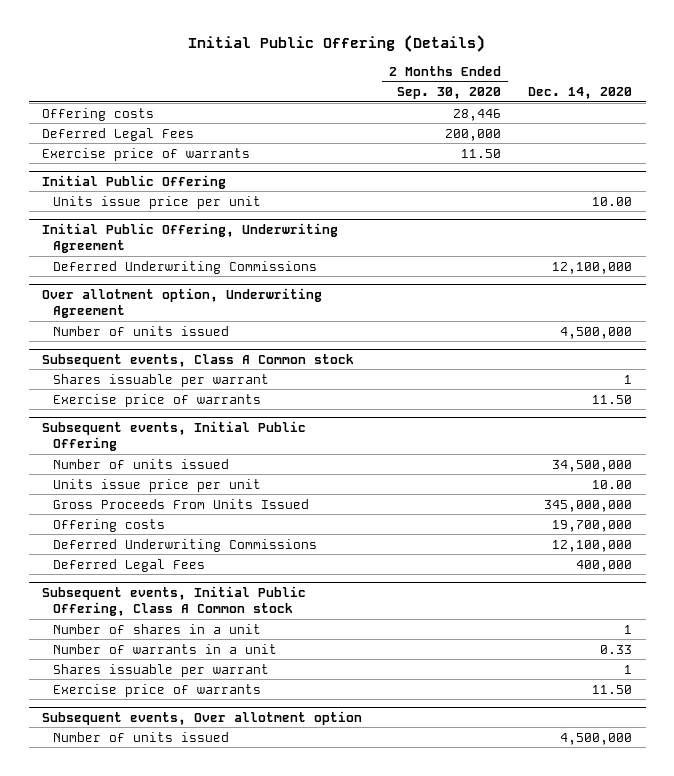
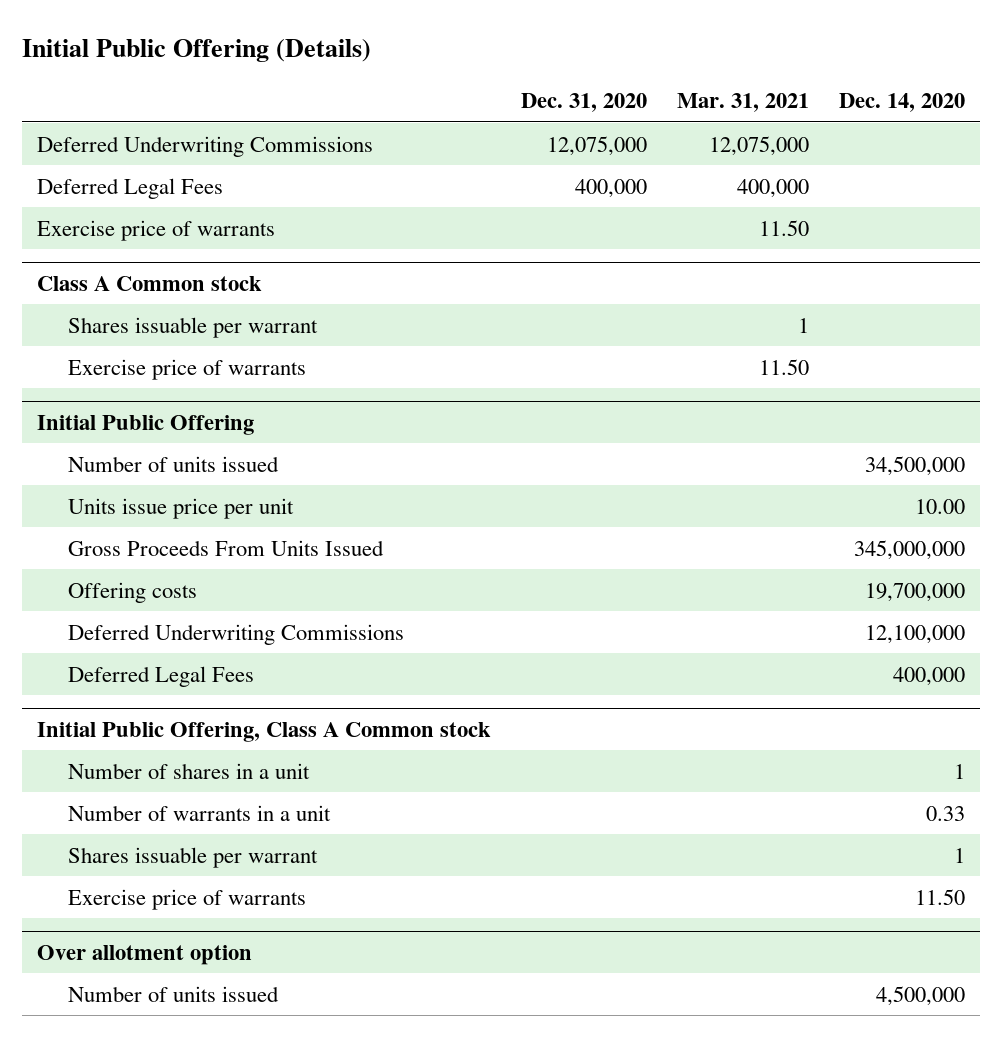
- | 2 Months Ended Sep. 30, 2020 | Dec. 14, 2020
+ | Dec. 31, 2020 | Mar. 31, 2021 | Dec. 14, 2020
- Offering costs | 28,446 |
+ Deferred Underwriting Commissions | 12,075,000 | 12,075,000 |
+ Class A Common stock
+ Shares issuable per warrant | | 1 |
+ Exercise price of warrants | | 11.50 |
@ Initial Public Offering
- Units issue price per unit | | 10.00
- Initial Public Offering, Underwriting Agreement
- Deferred Underwriting Commissions | | 12,100,000
- Over allotment option, Underwriting Agreement
- Number of units issued | | 4,500,000
- Subsequent events, Class A Common stock
- Shares issuable per warrant | | 1
- Exercise price of warrants | | 11.50
- Subsequent events, Initial Public Offering
- Subsequent events, Initial Public Offering, Class A Common stock
+ Initial Public Offering, Class A Common stock
- Subsequent events, Over allotment option
+ Over allotment option

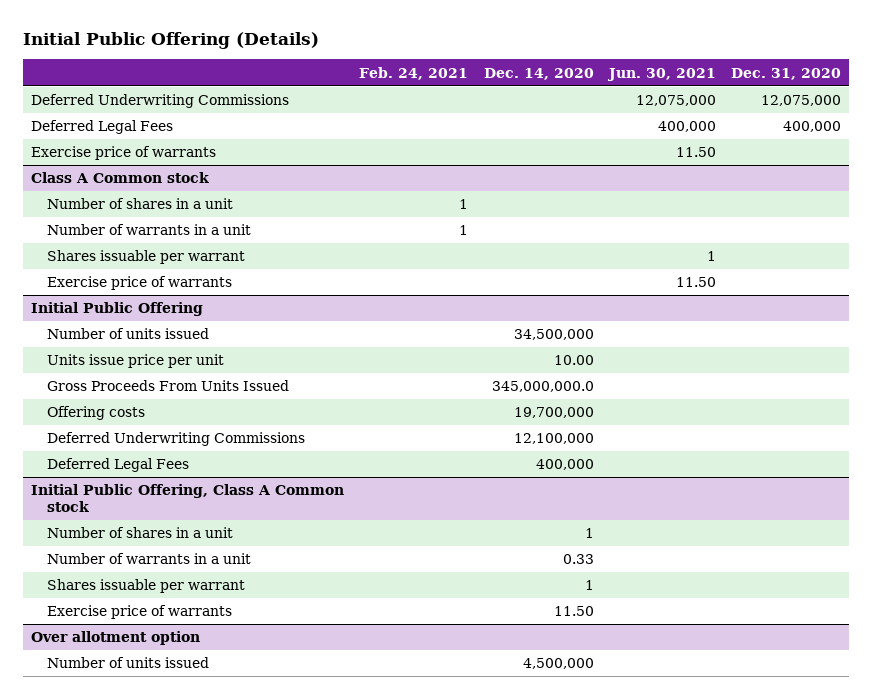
- | Dec. 31, 2020 | Mar. 31, 2021 | Dec. 14, 2020
+ | Feb. 24, 2021 | Dec. 14, 2020 | Jun. 30, 2021 | Dec. 31, 2020
@ Class A Common stock
+ Number of shares in a unit | 1 | | |
+ Number of warrants in a unit | 1 | | |
@ Initial Public Offering
- Gross Proceeds From Units Issued | | | 345,000,000
+ Gross Proceeds From Units Issued | | 345,000,000.0 | |

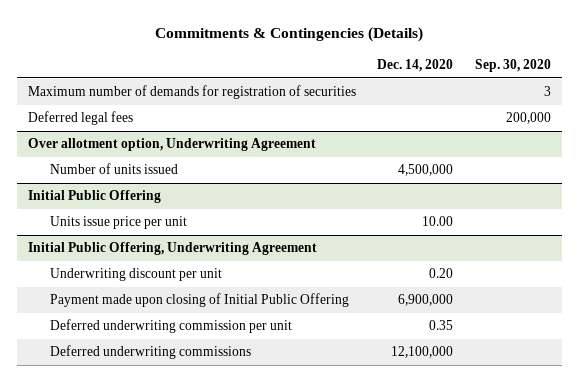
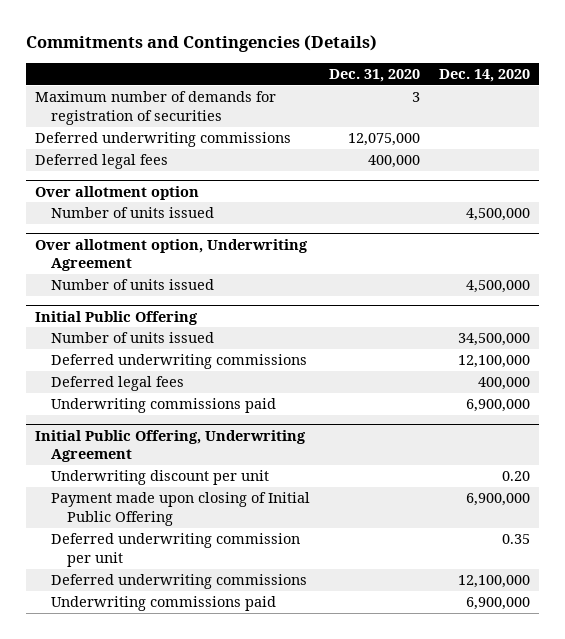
- Commitments & Contingencies (Details)
+ Commitments and Contingencies (Details)
- | Dec. 14, 2020 | Sep. 30, 2020
+ | Dec. 31, 2020 | Dec. 14, 2020
+ Deferred underwriting commissions | 12,075,000 |
+ Over allotment option
+ Number of units issued | | 4,500,000
@ Initial Public Offering
- Units issue price per unit | 10.00 |
+ Number of units issued | | 34,500,000
+ Deferred underwriting commissions | | 12,100,000
+ Deferred legal fees | | 400,000
+ Underwriting commissions paid | | 6,900,000
@ Initial Public Offering, Underwriting Agreement
+ Underwriting commissions paid | | 6,900,000

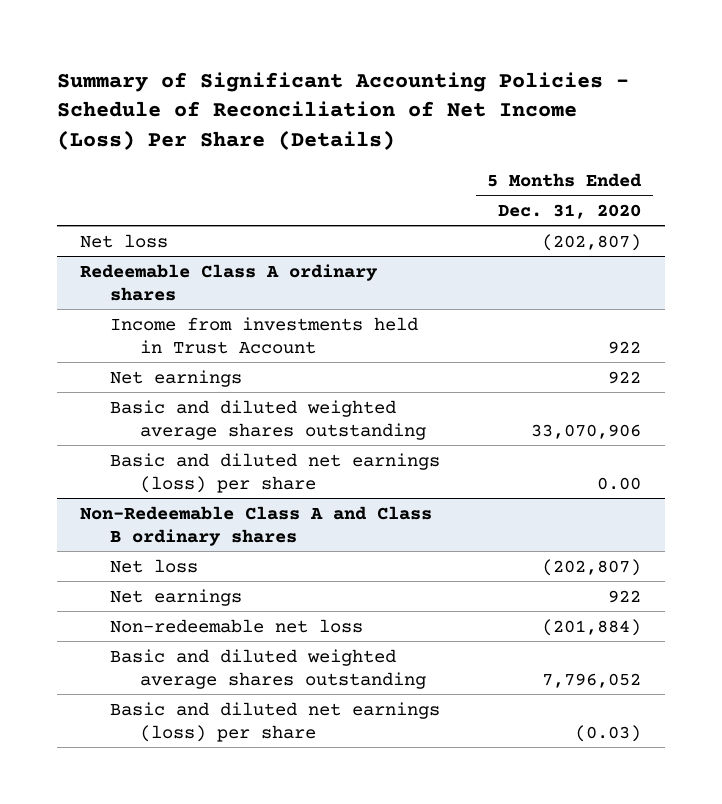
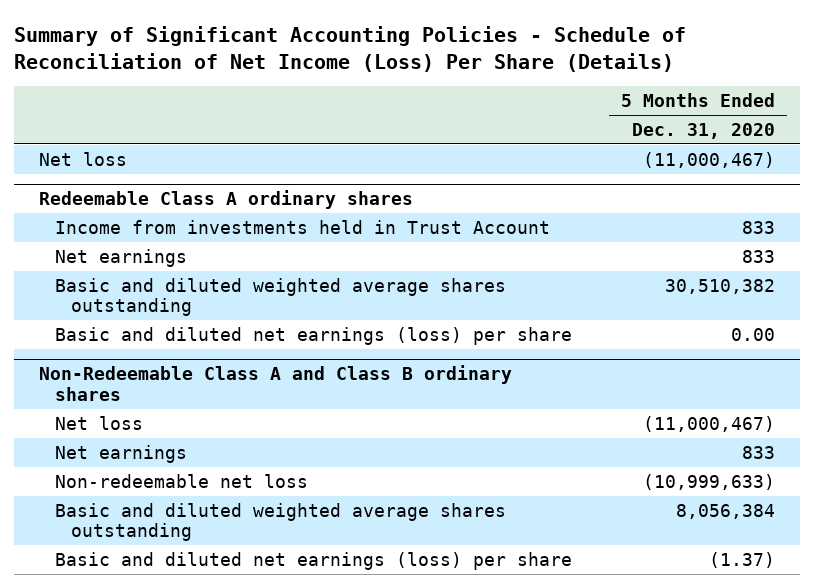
- Net loss | (202,807)
+ Net loss | (11,000,467)
@ Redeemable Class A ordinary shares
- Income from investments held in Trust Account | 922
- Net earnings | 922
- Basic and diluted weighted average shares outstanding | 33,070,906
+ Income from investments held in Trust Account | 833
+ Net earnings | 833
+ Basic and diluted weighted average shares outstanding | 30,510,382
@ Non-Redeemable Class A and Class B ordinary shares
- Net loss | (202,807)
- Net earnings | 922
- Non-redeemable net loss | (201,884)
- Basic and diluted weighted average shares outstanding | 7,796,052
- Basic and diluted net earnings (loss) per share | (0.03)
+ Net loss | (11,000,467)
+ Net earnings | 833
+ Non-redeemable net loss | (10,999,633)
+ Basic and diluted weighted average shares outstanding | 8,056,384
+ Basic and diluted net earnings (loss) per share | (1.37)

